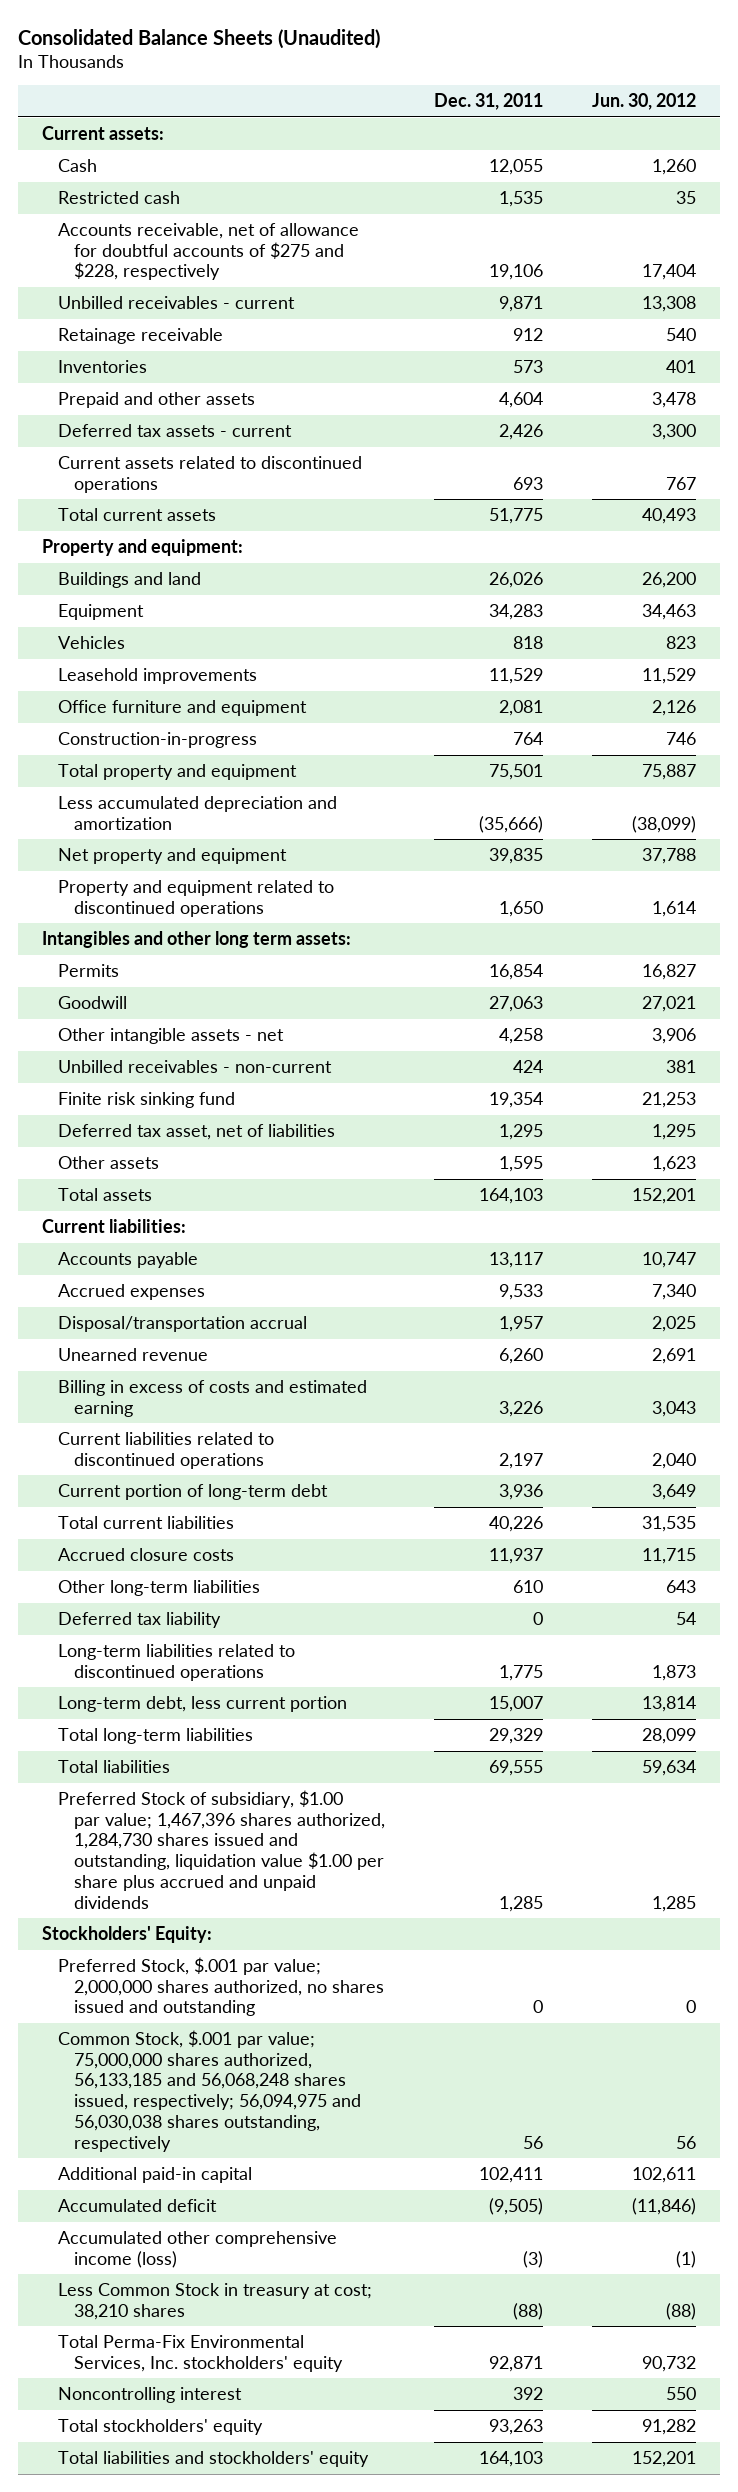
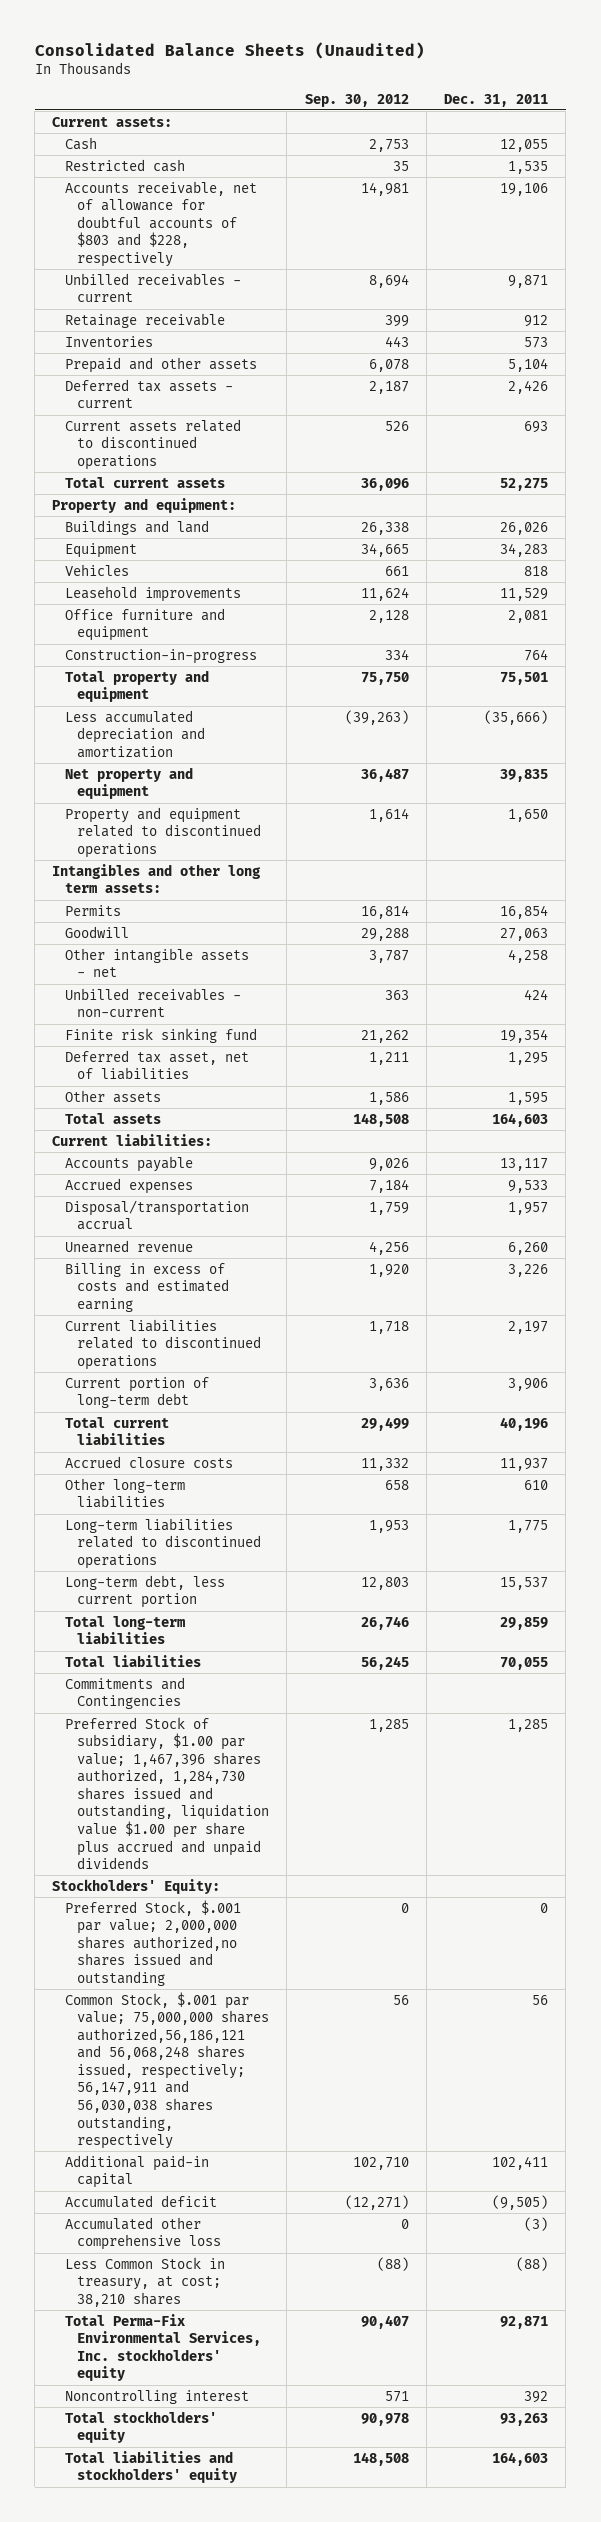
- | Dec. 31, 2011 | Jun. 30, 2012
+ | Sep. 30, 2012 | Dec. 31, 2011
- Accounts receivable, net of allowance for doubtful accounts of $275 and $228, respectively | 19,106 | 17,404
+ Accounts receivable, net of allowance for doubtful accounts of $803 and $228, respectively | 14,981 | 19,106
- Prepaid and other assets | 4,604 | 3,478
+ Prepaid and other assets | 6,078 | 5,104
- Total current assets | 51,775 | 40,493
+ Total current assets | 36,096 | 52,275
- Total assets | 164,103 | 152,201
+ Total assets | 148,508 | 164,603
- Current portion of long-term debt | 3,936 | 3,649
- Total current liabilities | 40,226 | 31,535
+ Current portion of long-term debt | 3,636 | 3,906
+ Total current liabilities | 29,499 | 40,196
- Deferred tax liability | 0 | 54
- Long-term debt, less current portion | 15,007 | 13,814
- Total long-term liabilities | 29,329 | 28,099
- Total liabilities | 69,555 | 59,634
+ Long-term debt, less current portion | 12,803 | 15,537
+ Total long-term liabilities | 26,746 | 29,859
+ Total liabilities | 56,245 | 70,055
+ Commitments and Contingencies
- Preferred Stock, $.001 par value; 2,000,000 shares authorized, no shares issued and outstanding | 0 | 0
- Common Stock, $.001 par value; 75,000,000 shares authorized, 56,133,185 and 56,068,248 shares issued, respectively; 56,094,975 and 56,030,038 shares outstanding, respectively | 56 | 56
+ Preferred Stock, $.001 par value; 2,000,000 shares authorized,no shares issued and outstanding | 0 | 0
+ Common Stock, $.001 par value; 75,000,000 shares authorized,56,186,121 and 56,068,248 shares issued, respectively; 56,147,911 and 56,030,038 shares outstanding, respectively | 56 | 56
- Accumulated other comprehensive income (loss) | (3) | (1)
- Less Common Stock in treasury at cost; 38,210 shares | (88) | (88)
+ Accumulated other comprehensive loss | 0 | (3)
+ Less Common Stock in treasury, at cost; 38,210 shares | (88) | (88)
- Total liabilities and stockholders' equity | 164,103 | 152,201
+ Total liabilities and stockholders' equity | 148,508 | 164,603

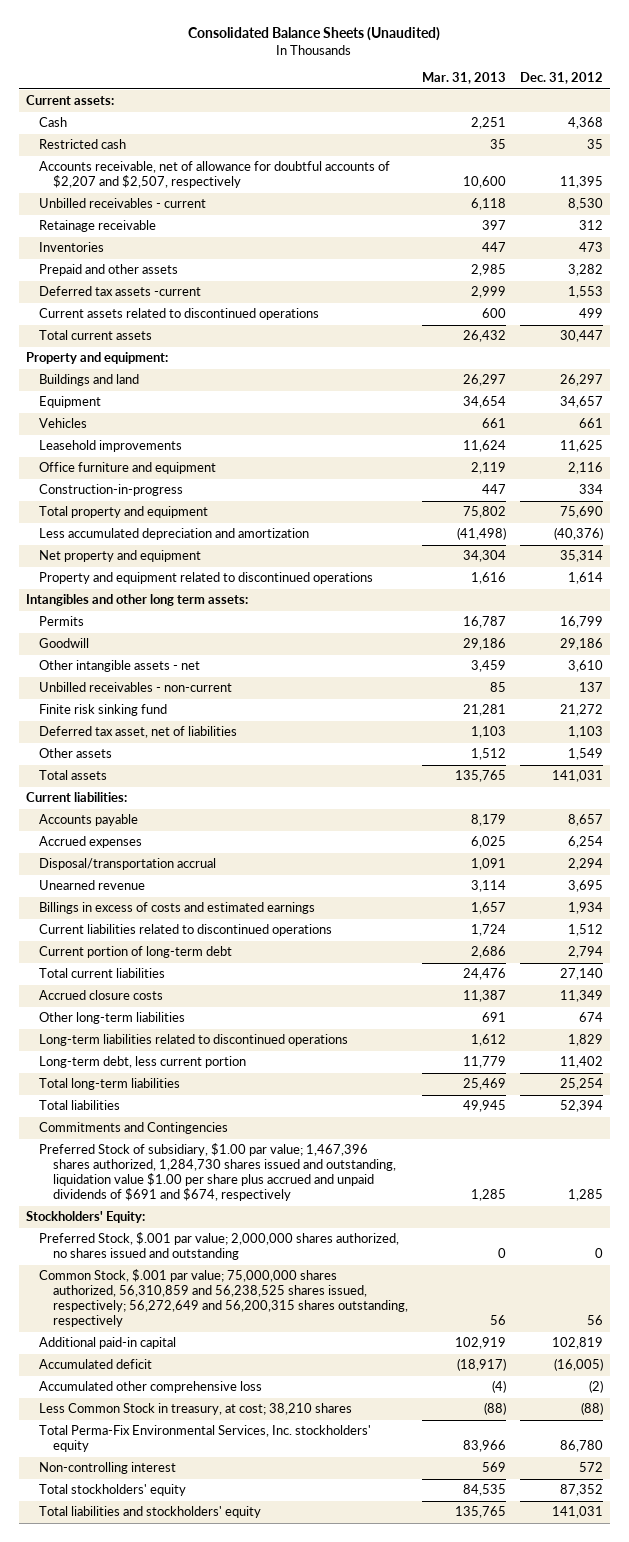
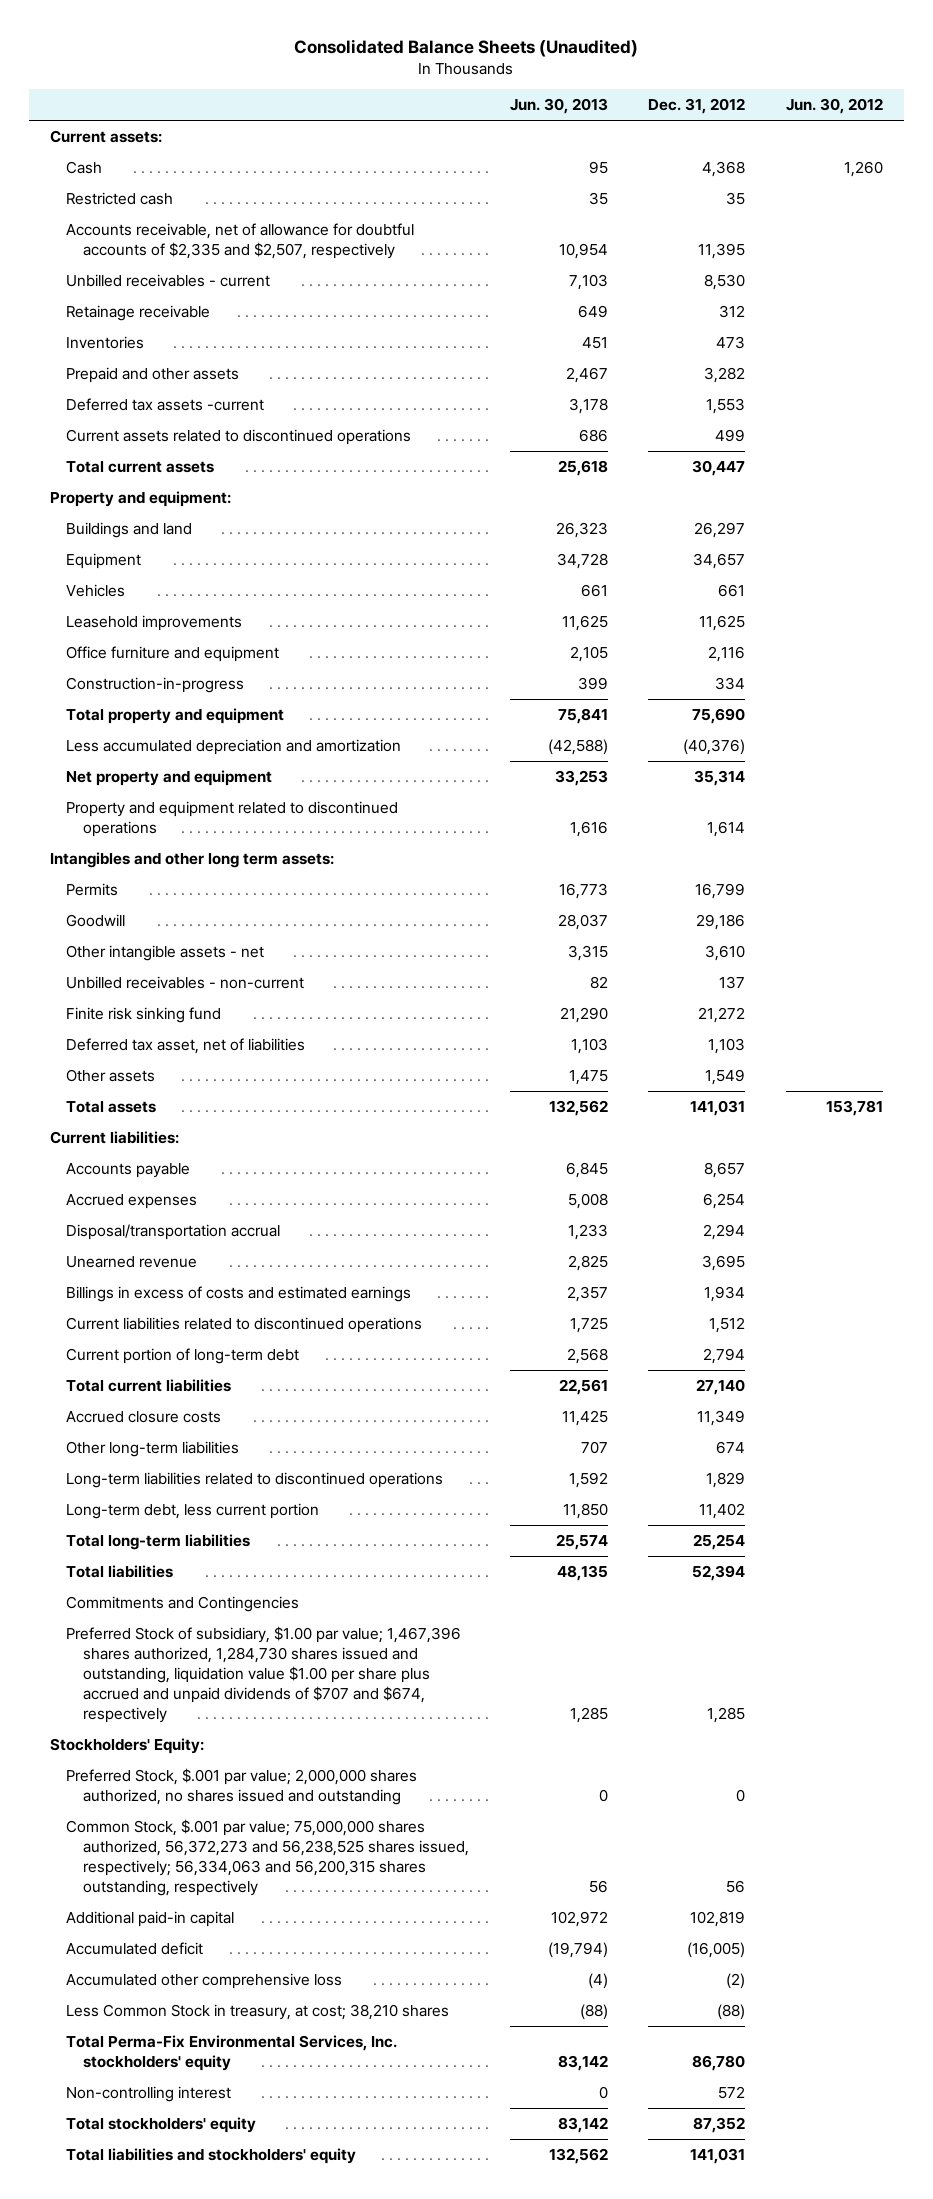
- | Mar. 31, 2013 | Dec. 31, 2012
+ | Jun. 30, 2013 | Dec. 31, 2012 | Jun. 30, 2012
- Accounts receivable, net of allowance for doubtful accounts of $2,207 and $2,507, respectively | 10,600 | 11,395
+ Accounts receivable, net of allowance for doubtful accounts of $2,335 and $2,507, respectively | 10,954 | 11,395 |
- Preferred Stock of subsidiary, $1.00 par value; 1,467,396 shares authorized, 1,284,730 shares issued and outstanding, liquidation value $1.00 per share plus accrued and unpaid dividends of $691 and $674, respectively | 1,285 | 1,285
+ Preferred Stock of subsidiary, $1.00 par value; 1,467,396 shares authorized, 1,284,730 shares issued and outstanding, liquidation value $1.00 per share plus accrued and unpaid dividends of $707 and $674, respectively | 1,285 | 1,285 |
- Common Stock, $.001 par value; 75,000,000 shares authorized, 56,310,859 and 56,238,525 shares issued, respectively; 56,272,649 and 56,200,315 shares outstanding, respectively | 56 | 56
+ Common Stock, $.001 par value; 75,000,000 shares authorized, 56,372,273 and 56,238,525 shares issued, respectively; 56,334,063 and 56,200,315 shares outstanding, respectively | 56 | 56 |

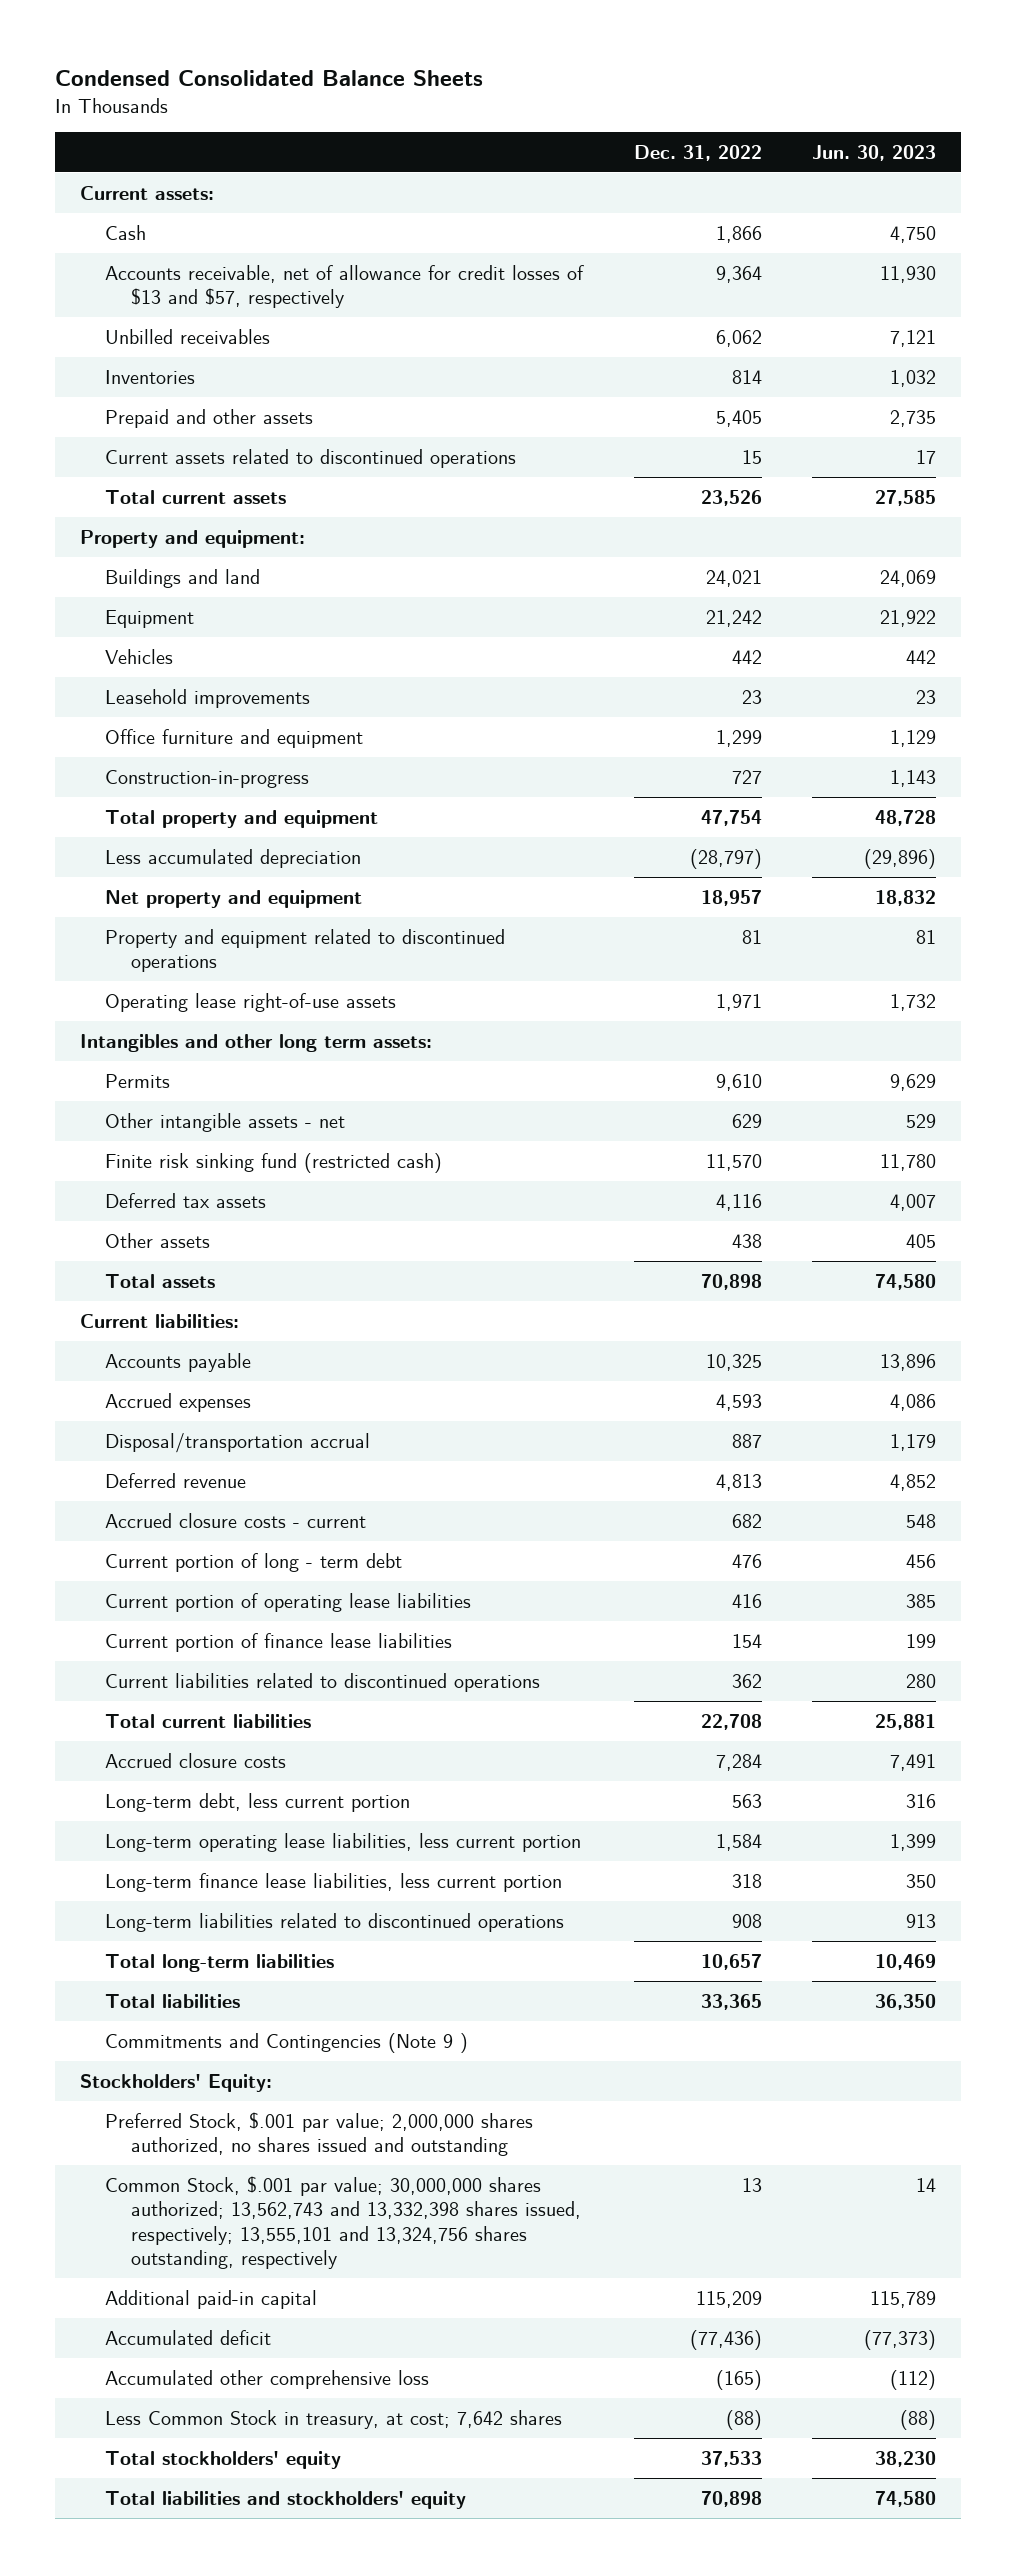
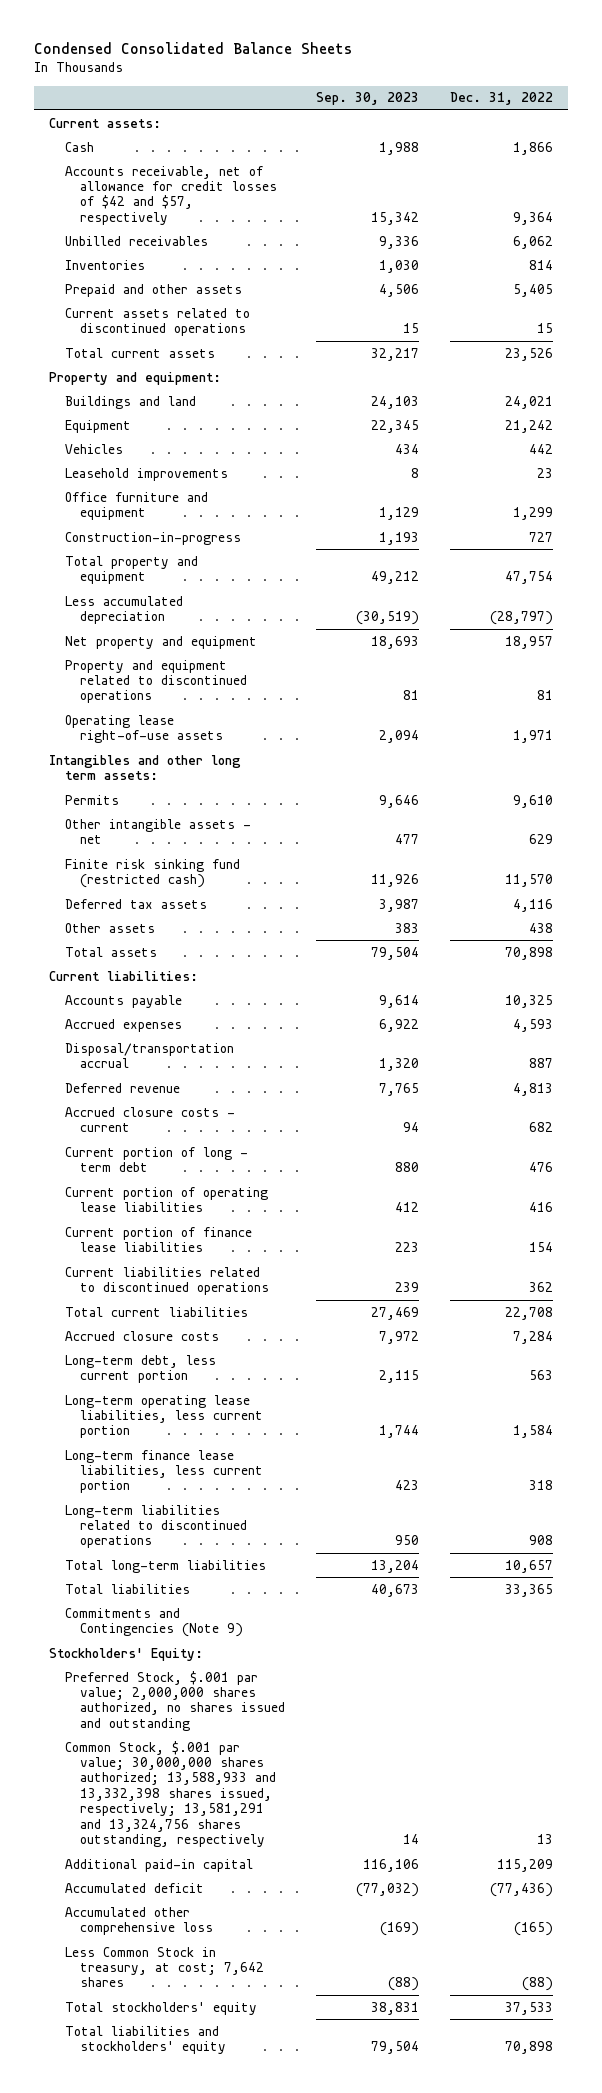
- | Dec. 31, 2022 | Jun. 30, 2023
+ | Sep. 30, 2023 | Dec. 31, 2022
- Accounts receivable, net of allowance for credit losses of $13 and $57, respectively | 9,364 | 11,930
+ Accounts receivable, net of allowance for credit losses of $42 and $57, respectively | 15,342 | 9,364
- Commitments and Contingencies (Note 9 )
+ Commitments and Contingencies (Note 9)
- Common Stock, $.001 par value; 30,000,000 shares authorized; 13,562,743 and 13,332,398 shares issued, respectively; 13,555,101 and 13,324,756 shares outstanding, respectively | 13 | 14
+ Common Stock, $.001 par value; 30,000,000 shares authorized; 13,588,933 and 13,332,398 shares issued, respectively; 13,581,291 and 13,324,756 shares outstanding, respectively | 14 | 13

